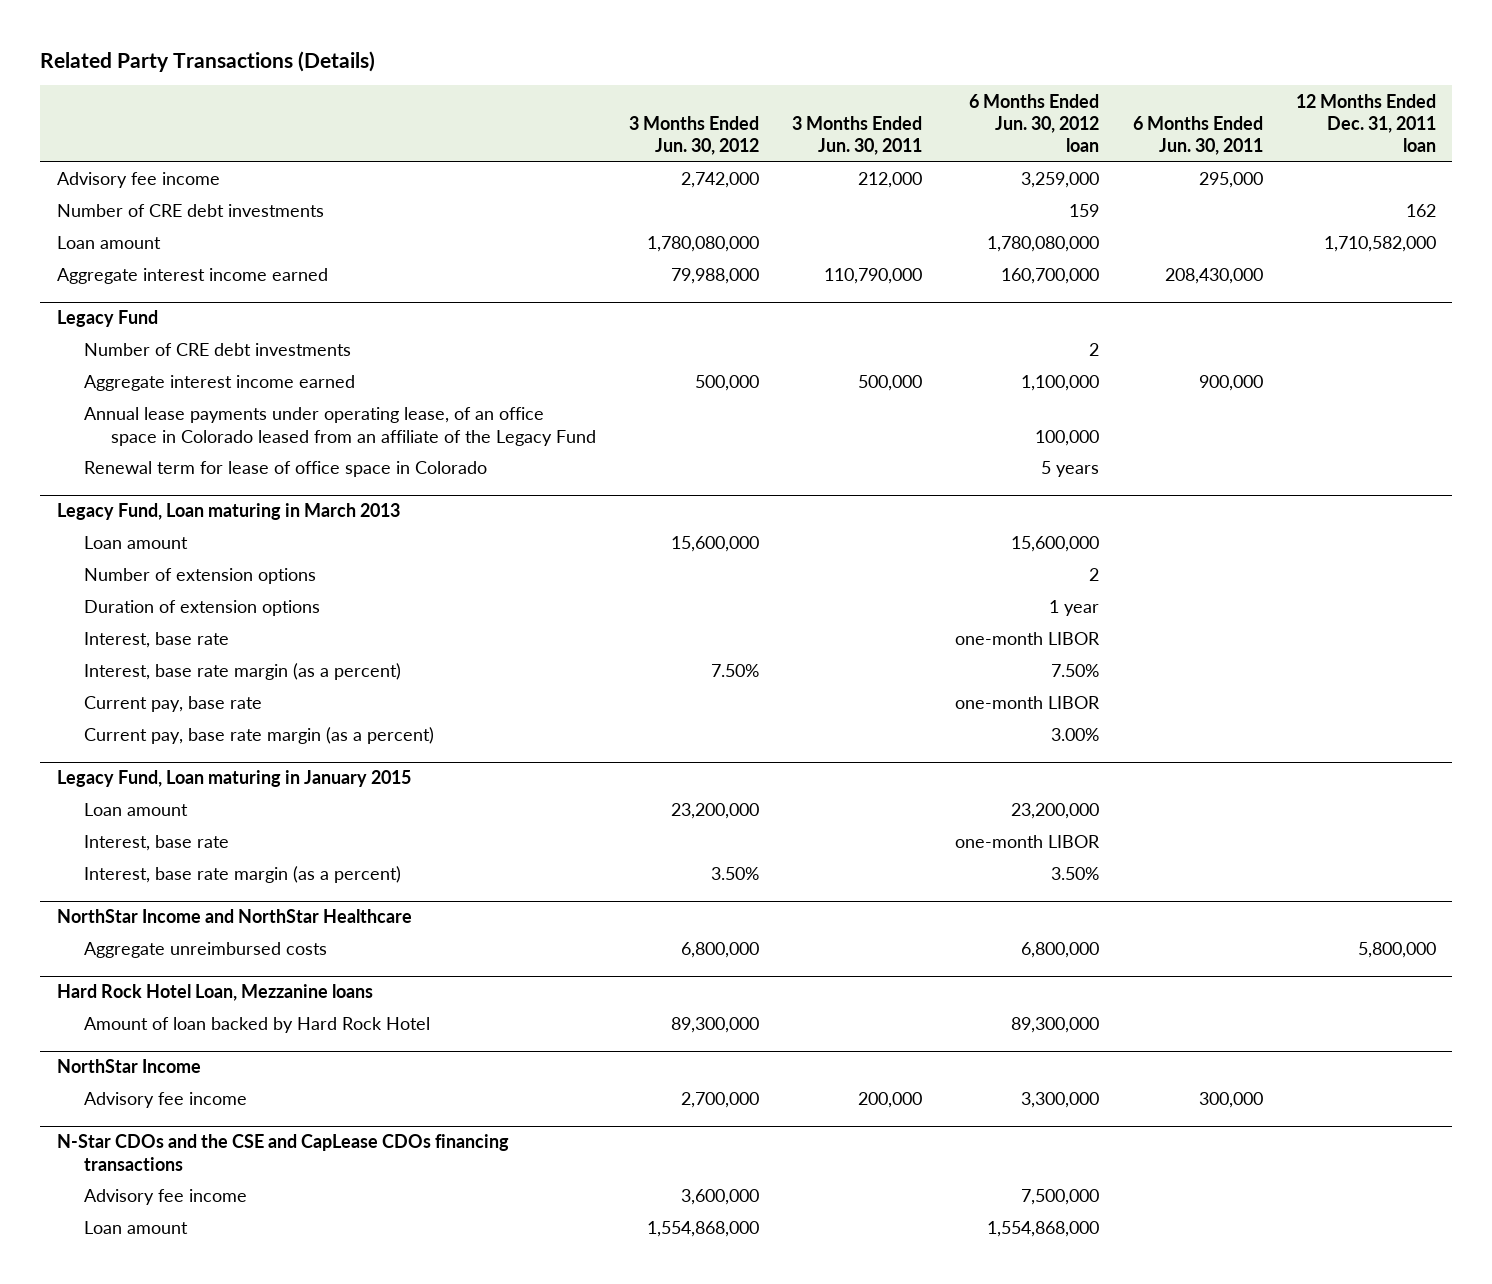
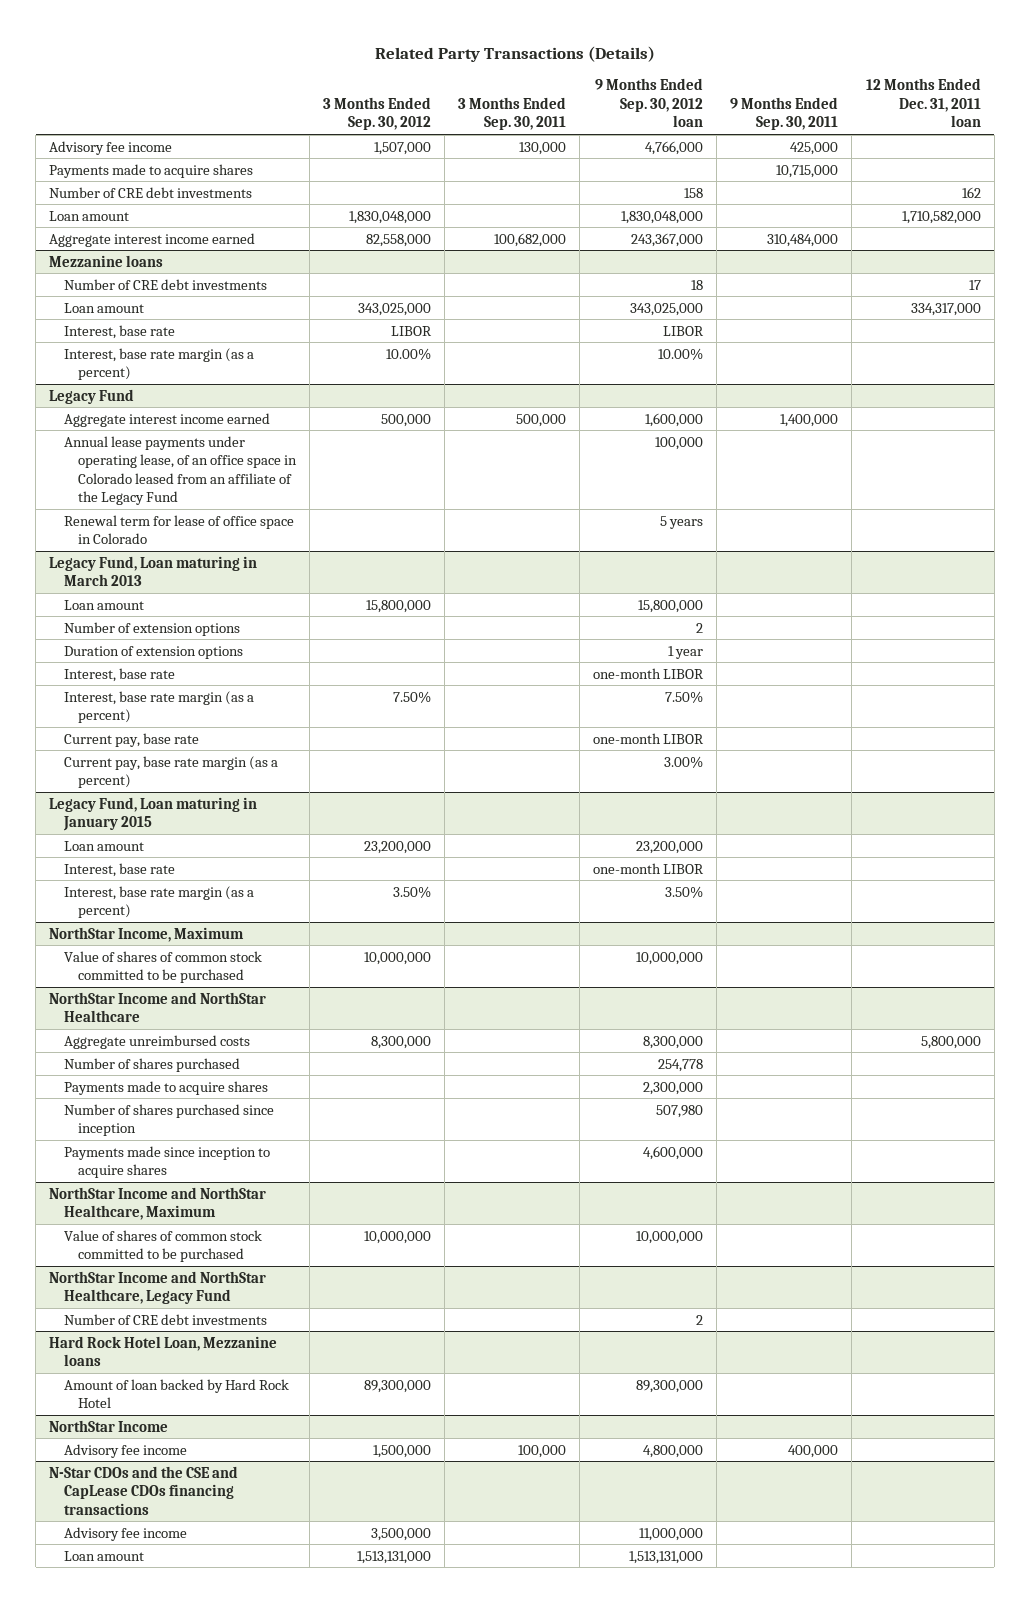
- | 3 Months Ended Jun. 30, 2012 | 3 Months Ended Jun. 30, 2011 | 6 Months Ended Jun. 30, 2012 loan | 6 Months Ended Jun. 30, 2011 | 12 Months Ended Dec. 31, 2011 loan
+ | 3 Months Ended Sep. 30, 2012 | 3 Months Ended Sep. 30, 2011 | 9 Months Ended Sep. 30, 2012 loan | 9 Months Ended Sep. 30, 2011 | 12 Months Ended Dec. 31, 2011 loan
+ Payments made to acquire shares | | | | 10,715,000 |
+ Mezzanine loans
+ Number of CRE debt investments | | | 18 | | 17
+ Loan amount | 343,025,000 | | 343,025,000 | | 334,317,000
+ Interest, base rate | LIBOR | | LIBOR | |
+ Interest, base rate margin (as a percent) | 10.00% | | 10.00% | |
@ Legacy Fund
- Number of CRE debt investments | | | 2 | |
+ NorthStar Income, Maximum
+ Value of shares of common stock committed to be purchased | 10,000,000 | | 10,000,000 | |
@ NorthStar Income and NorthStar Healthcare
+ Number of shares purchased | | | 254,778 | |
+ Payments made to acquire shares | | | 2,300,000 | |
+ Number of shares purchased since inception | | | 507,980 | |
+ Payments made since inception to acquire shares | | | 4,600,000 | |
+ NorthStar Income and NorthStar Healthcare, Maximum
+ Value of shares of common stock committed to be purchased | 10,000,000 | | 10,000,000 | |
+ NorthStar Income and NorthStar Healthcare, Legacy Fund
+ Number of CRE debt investments | | | 2 | |

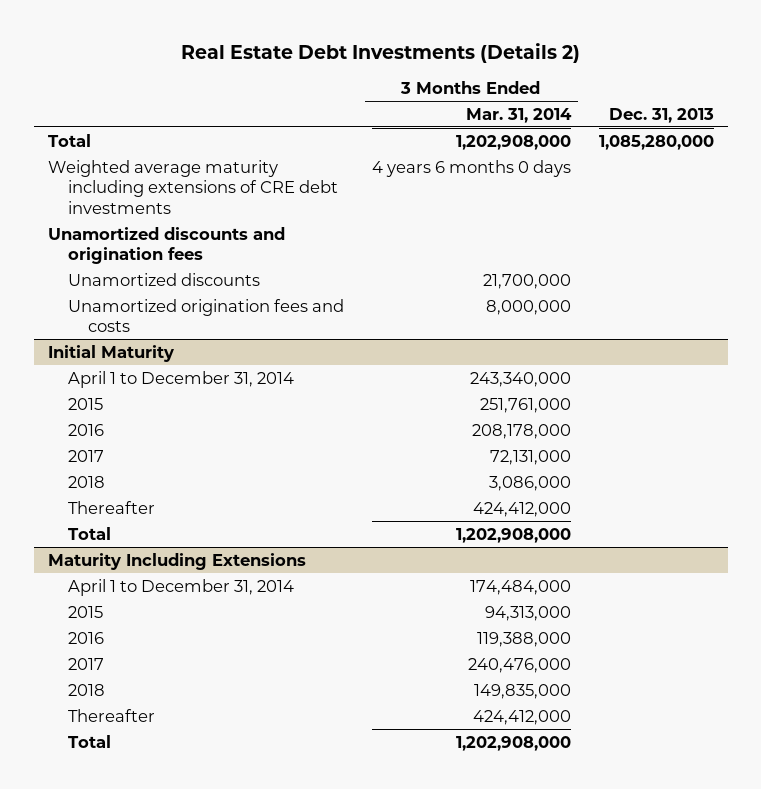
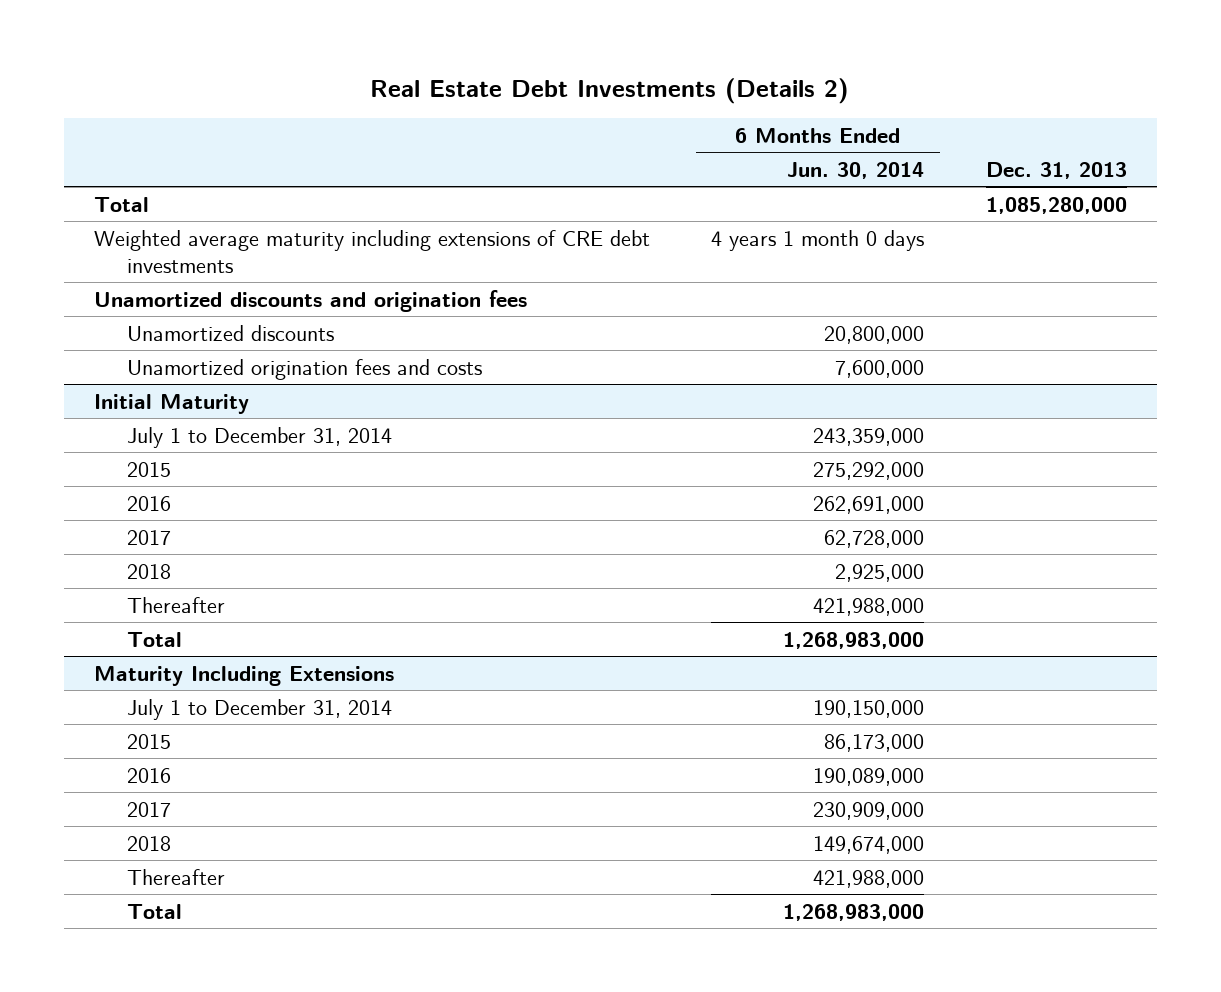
- | 3 Months Ended Mar. 31, 2014 | Dec. 31, 2013
+ | 6 Months Ended Jun. 30, 2014 | Dec. 31, 2013
@ Initial Maturity
- April 1 to December 31, 2014 | 243,340,000 |
+ July 1 to December 31, 2014 | 243,359,000 |
@ Maturity Including Extensions
- April 1 to December 31, 2014 | 174,484,000 |
+ July 1 to December 31, 2014 | 190,150,000 |

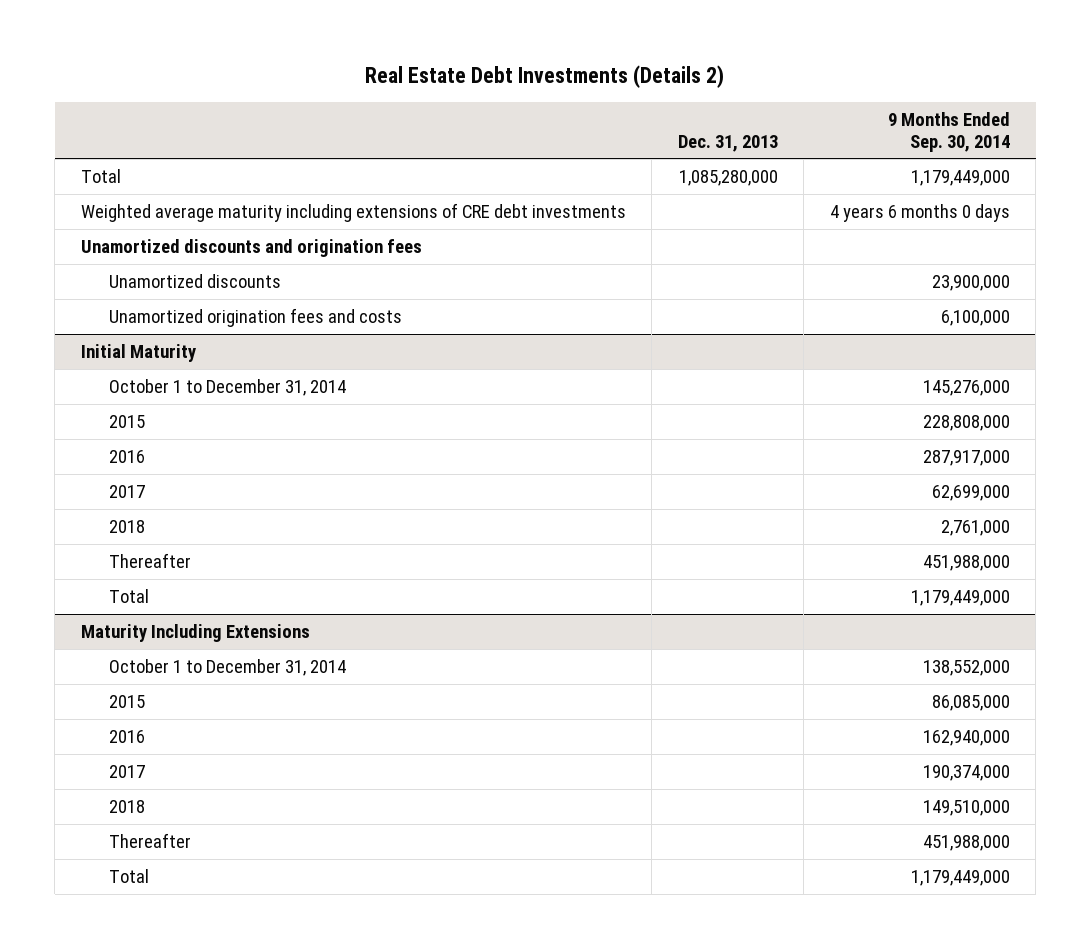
- | 6 Months Ended Jun. 30, 2014 | Dec. 31, 2013
+ | Dec. 31, 2013 | 9 Months Ended Sep. 30, 2014
@ Initial Maturity
- July 1 to December 31, 2014 | 243,359,000 |
+ October 1 to December 31, 2014 | | 145,276,000
@ Maturity Including Extensions
- July 1 to December 31, 2014 | 190,150,000 |
+ October 1 to December 31, 2014 | | 138,552,000

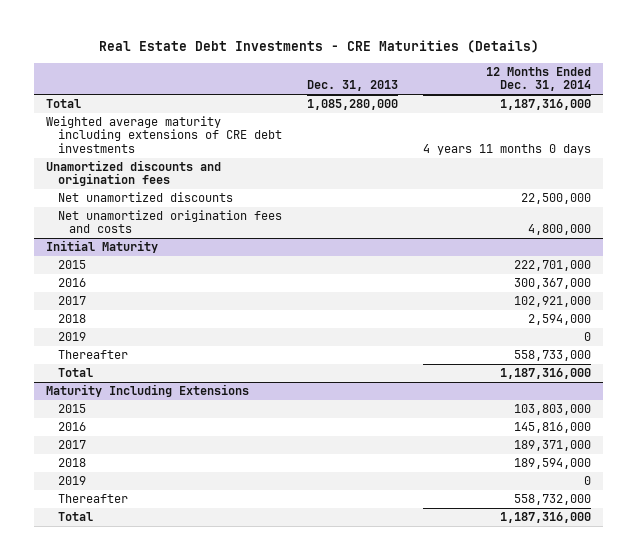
- Real Estate Debt Investments (Details 2)
+ Real Estate Debt Investments - CRE Maturities (Details)
- | Dec. 31, 2013 | 9 Months Ended Sep. 30, 2014
+ | Dec. 31, 2013 | 12 Months Ended Dec. 31, 2014
- Unamortized discounts | | 23,900,000
- Unamortized origination fees and costs | | 6,100,000
+ Net unamortized discounts | | 22,500,000
+ Net unamortized origination fees and costs | | 4,800,000
@ Initial Maturity
- October 1 to December 31, 2014 | | 145,276,000
+ 2019 | | 0
@ Maturity Including Extensions
- October 1 to December 31, 2014 | | 138,552,000
+ 2019 | | 0

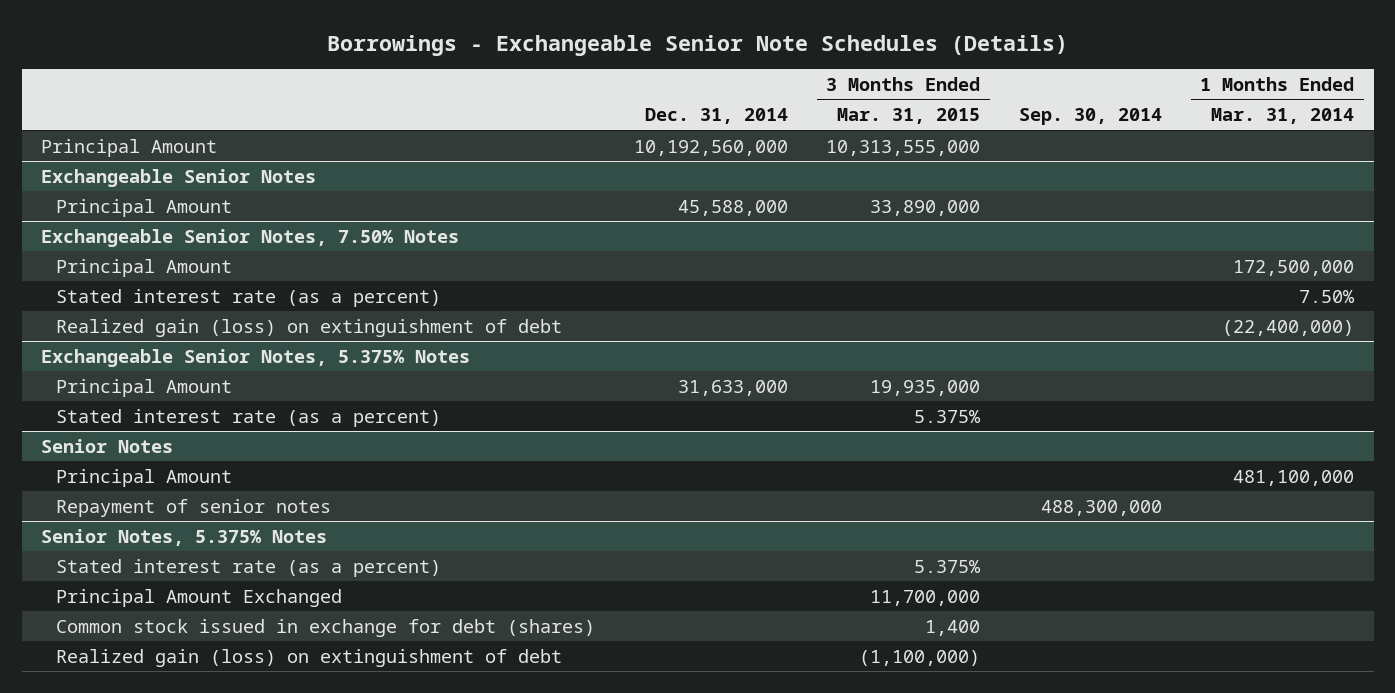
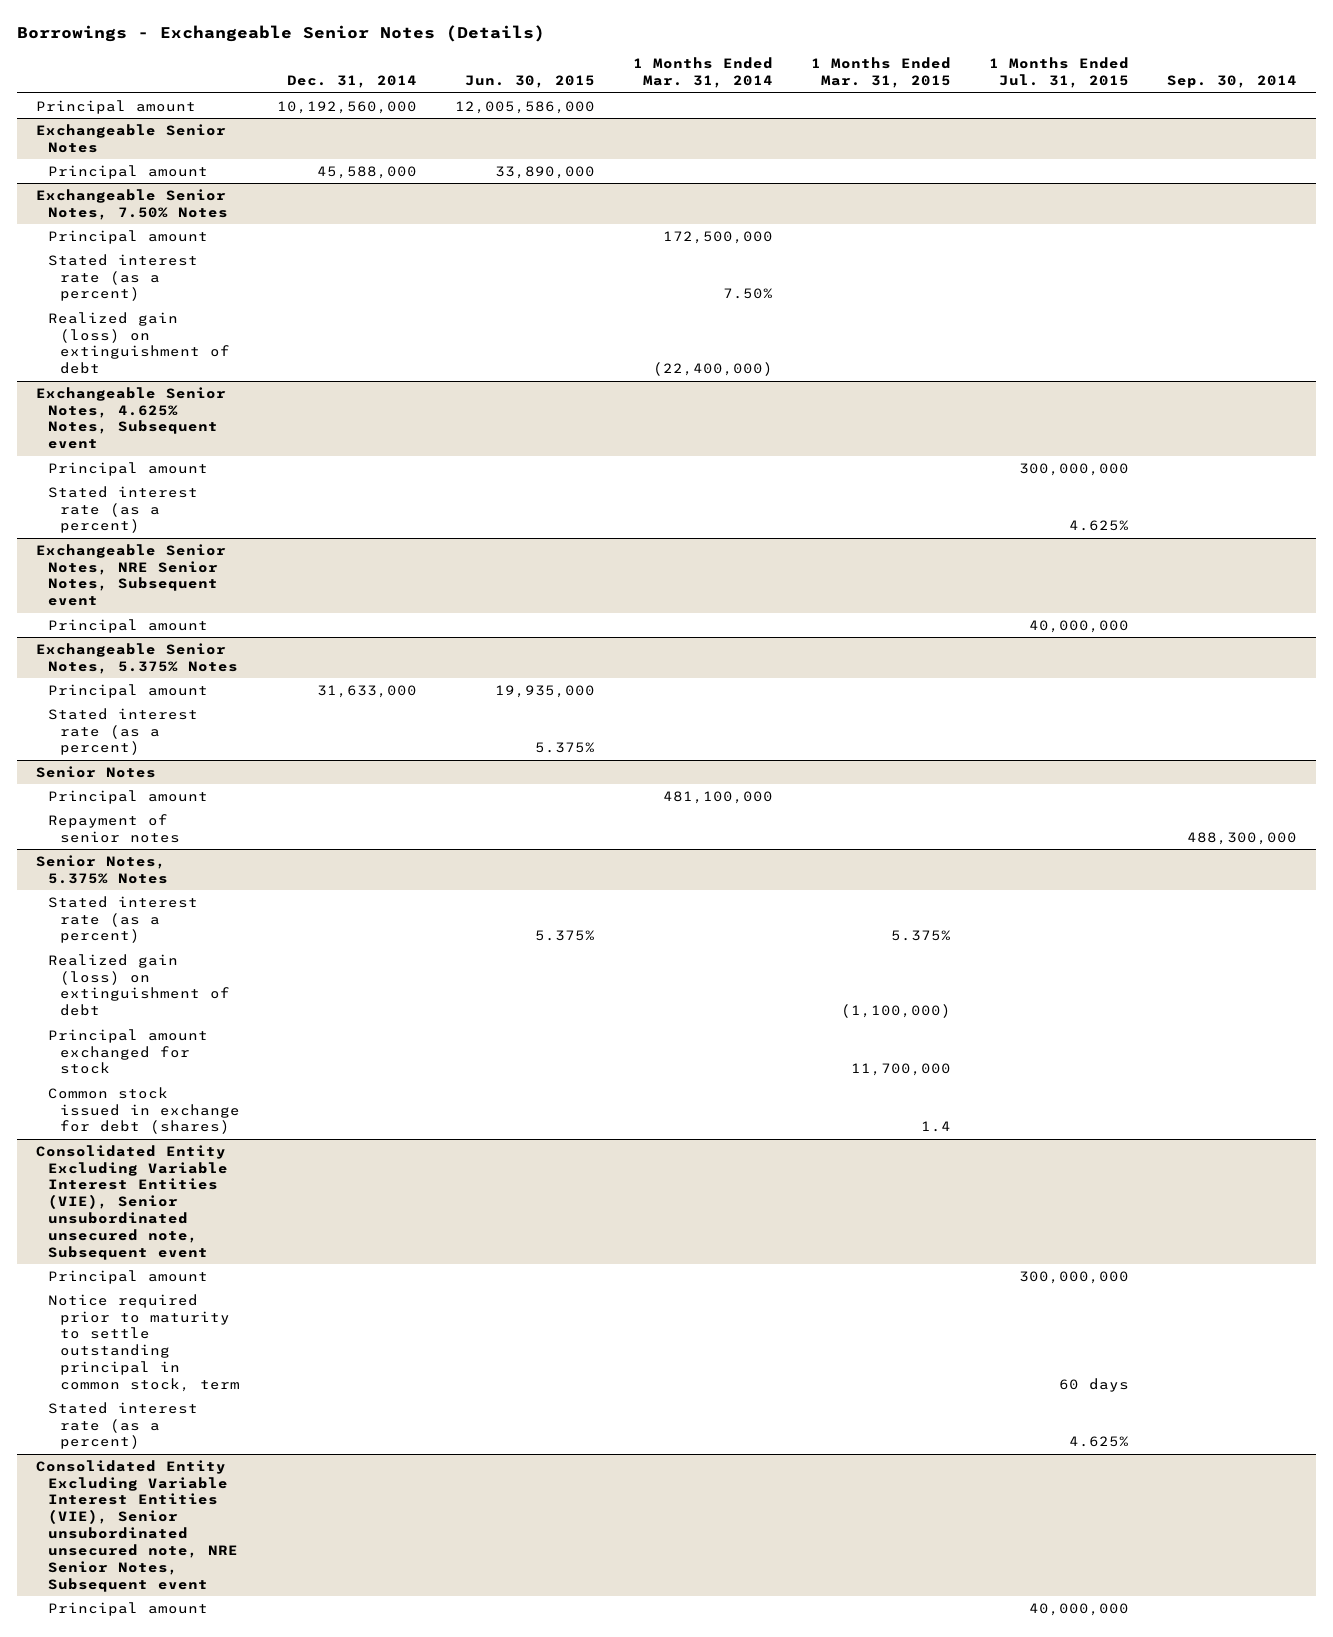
- Borrowings - Exchangeable Senior Note Schedules (Details)
+ Borrowings - Exchangeable Senior Notes (Details)
- | Dec. 31, 2014 | 3 Months Ended Mar. 31, 2015 | Sep. 30, 2014 | 1 Months Ended Mar. 31, 2014
+ | Dec. 31, 2014 | Jun. 30, 2015 | 1 Months Ended Mar. 31, 2014 | 1 Months Ended Mar. 31, 2015 | 1 Months Ended Jul. 31, 2015 | Sep. 30, 2014
- Principal Amount | 10,192,560,000 | 10,313,555,000 | |
+ Principal amount | 10,192,560,000 | 12,005,586,000 | | | |
@ Exchangeable Senior Notes
- Principal Amount | 45,588,000 | 33,890,000 | |
+ Principal amount | 45,588,000 | 33,890,000 | | | |
@ Exchangeable Senior Notes, 7.50% Notes
- Principal Amount | | | | 172,500,000
+ Principal amount | | | 172,500,000 | | |
+ Exchangeable Senior Notes, 4.625% Notes, Subsequent event
+ Principal amount | | | | | 300,000,000 |
+ Stated interest rate (as a percent) | | | | | 4.625% |
+ Exchangeable Senior Notes, NRE Senior Notes, Subsequent event
+ Principal amount | | | | | 40,000,000 |
@ Exchangeable Senior Notes, 5.375% Notes
- Principal Amount | 31,633,000 | 19,935,000 | |
+ Principal amount | 31,633,000 | 19,935,000 | | | |
@ Senior Notes
- Principal Amount | | | | 481,100,000
+ Principal amount | | | 481,100,000 | | |
@ Senior Notes, 5.375% Notes
- Principal Amount Exchanged | | 11,700,000 | |
+ Principal amount exchanged for stock | | | | 11,700,000 | |
moved down: Common stock issued in exchange for debt (shares) | | | | 1.4 | |
+ Consolidated Entity Excluding Variable Interest Entities (VIE), Senior unsubordinated unsecured note, Subsequent event
+ Principal amount | | | | | 300,000,000 |
+ Notice required prior to maturity to settle outstanding principal in common stock, term | | | | | 60 days |
+ Stated interest rate (as a percent) | | | | | 4.625% |
+ Consolidated Entity Excluding Variable Interest Entities (VIE), Senior unsubordinated unsecured note, NRE Senior Notes, Subsequent event
+ Principal amount | | | | | 40,000,000 |

